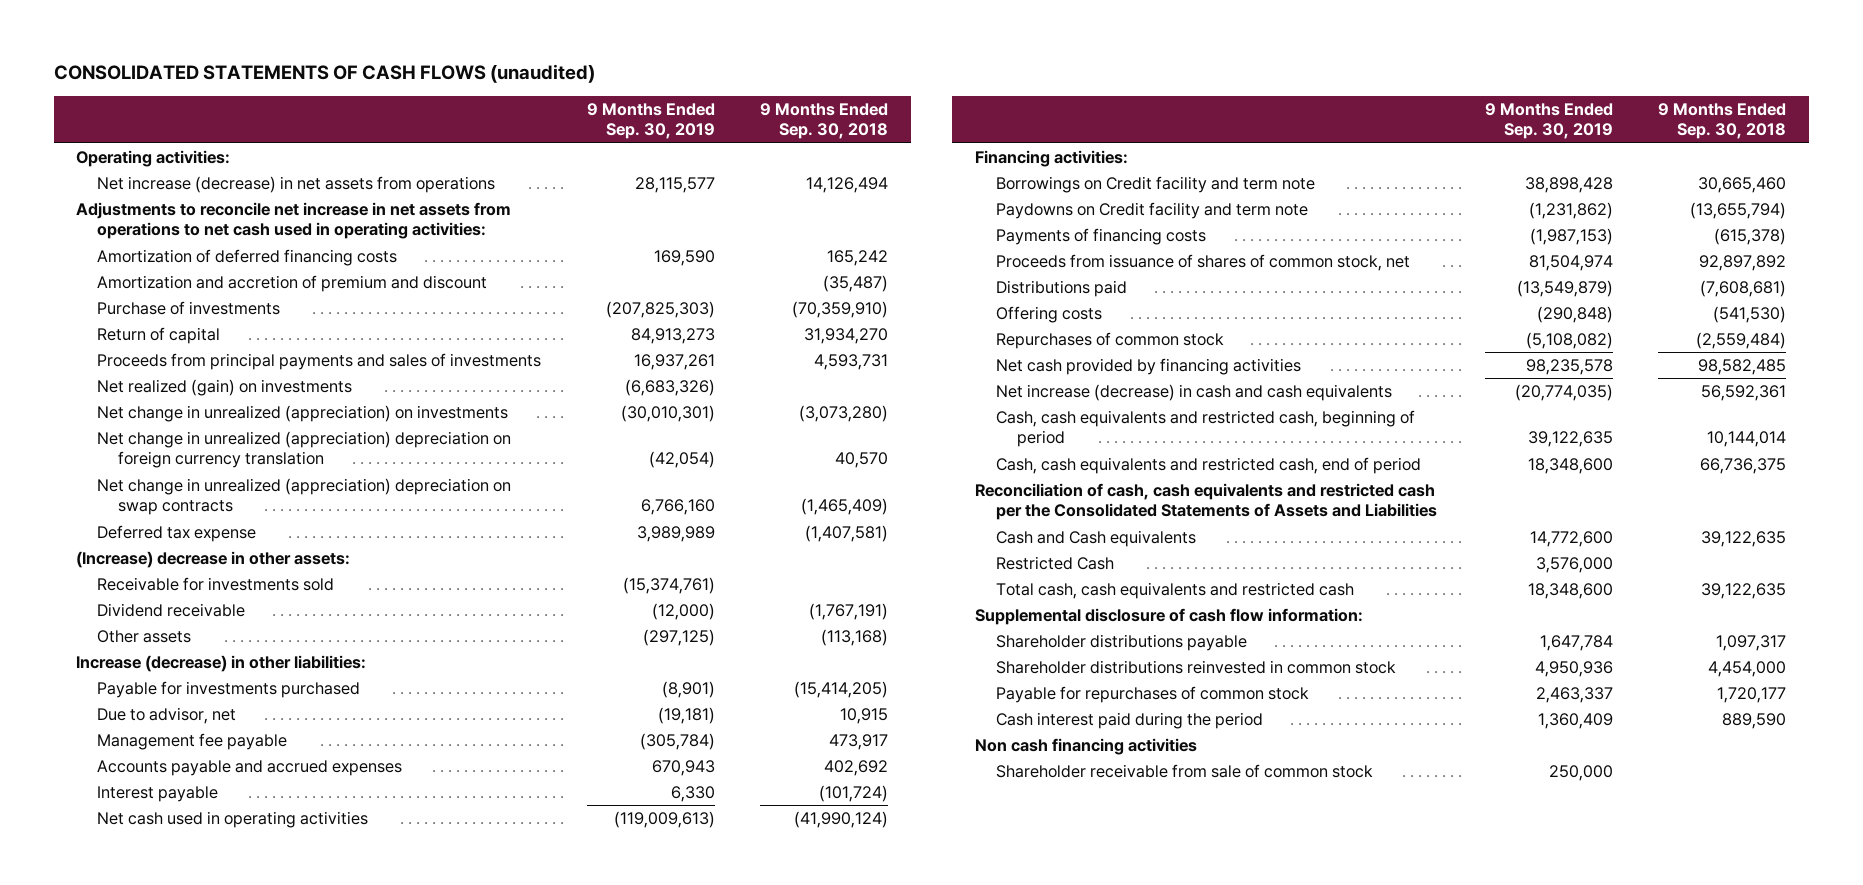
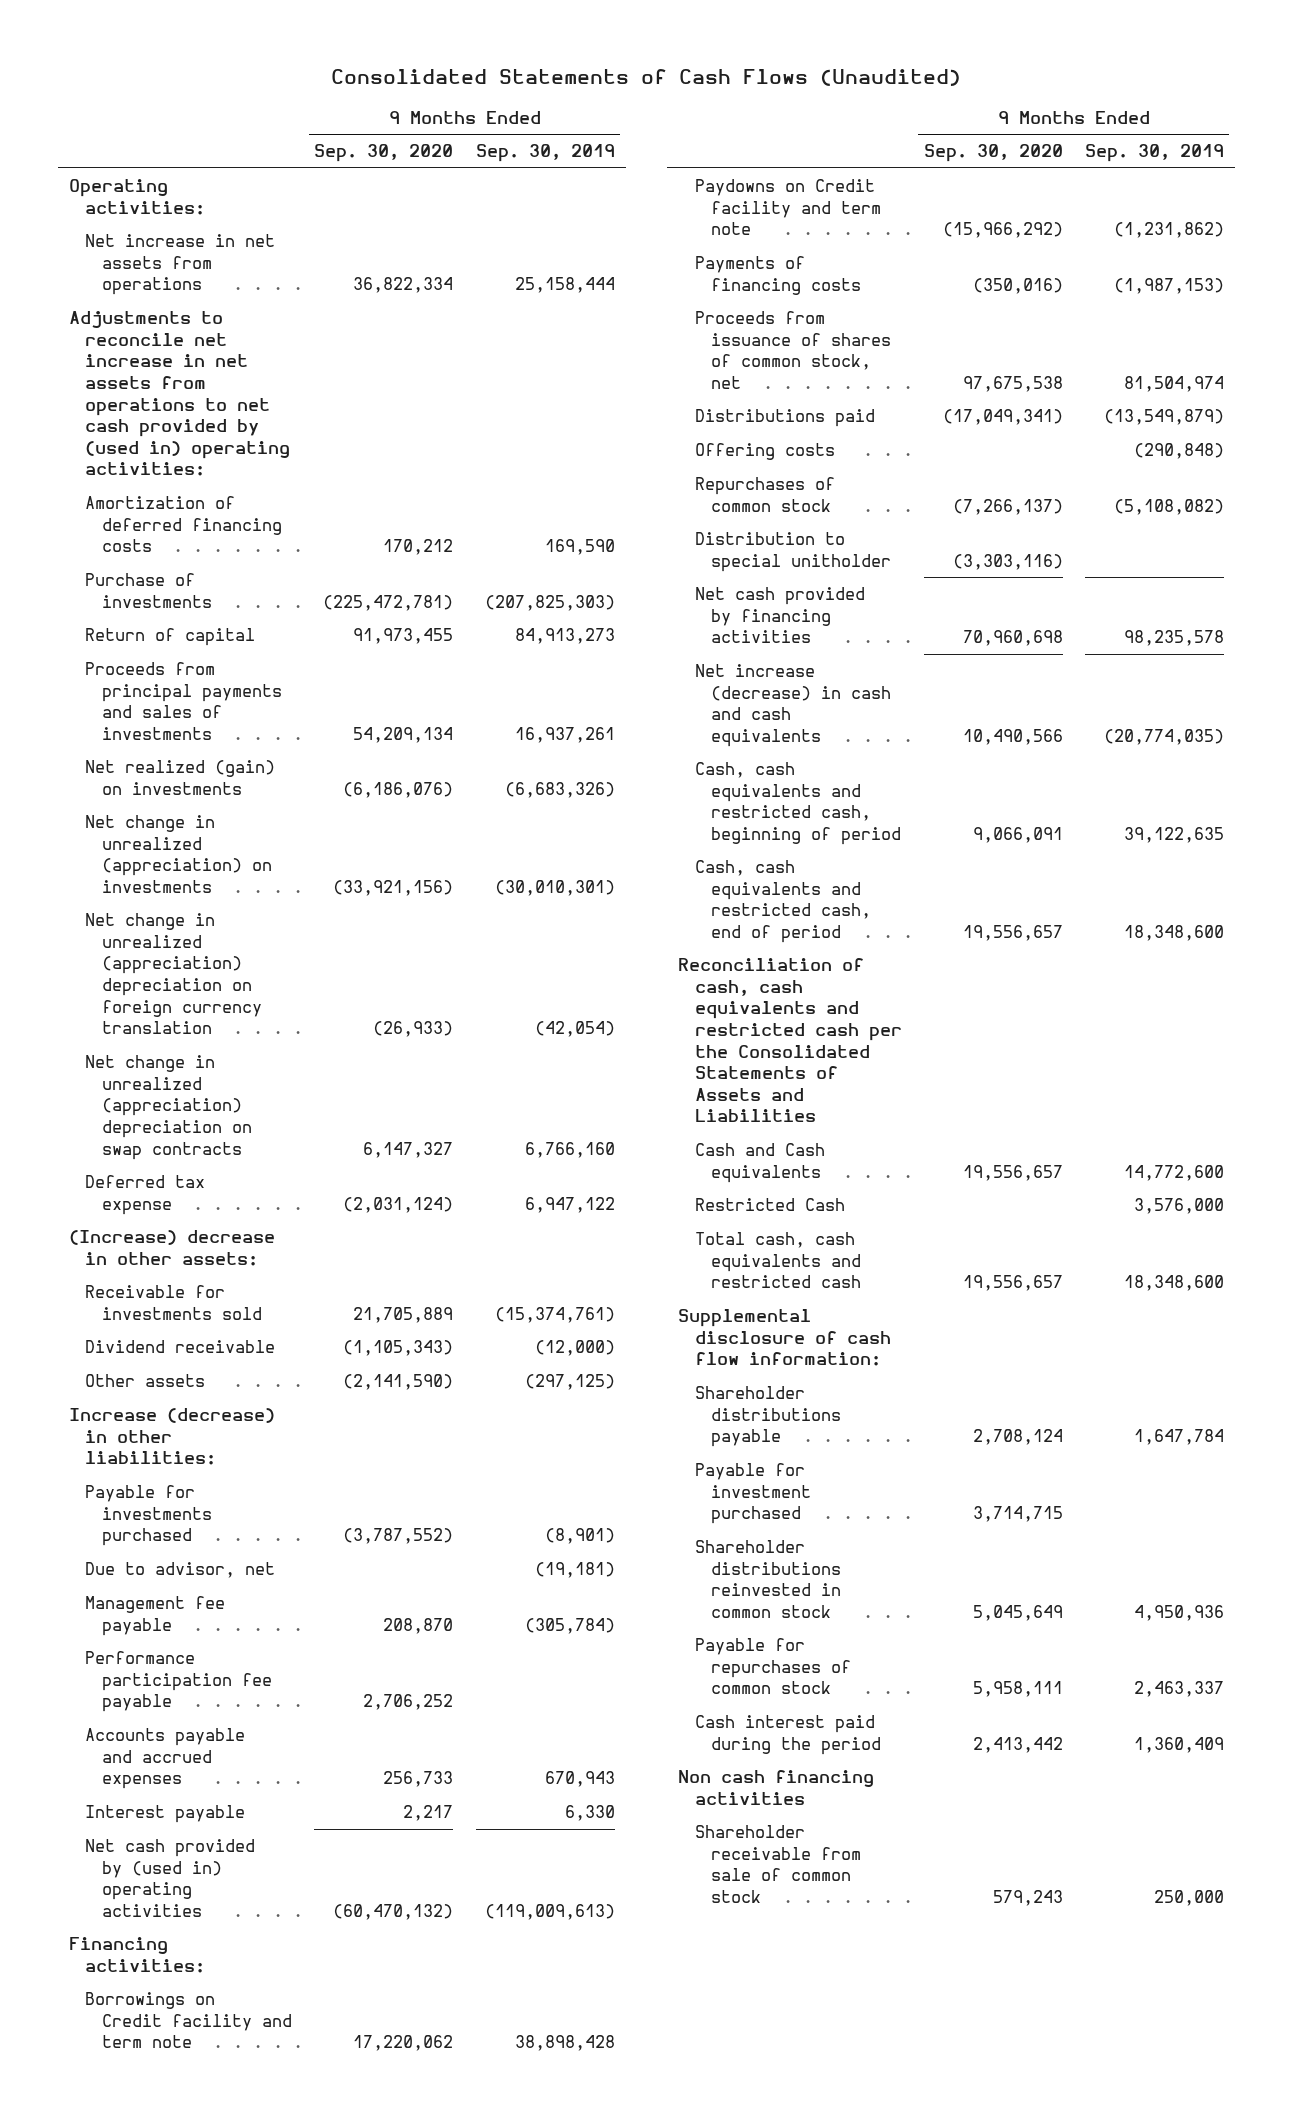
- CONSOLIDATED STATEMENTS OF CASH FLOWS (unaudited)
+ Consolidated Statements of Cash Flows (Unaudited)
- | 9 Months Ended Sep. 30, 2019 | 9 Months Ended Sep. 30, 2018
+ | 9 Months Ended Sep. 30, 2020 | 9 Months Ended Sep. 30, 2019
- Net increase (decrease) in net assets from operations | 28,115,577 | 14,126,494
- Adjustments to reconcile net increase in net assets from operations to net cash used in operating activities:
+ Net increase in net assets from operations | 36,822,334 | 25,158,444
+ Adjustments to reconcile net increase in net assets from operations to net cash provided by (used in) operating activities:
- Amortization and accretion of premium and discount | | (35,487)
- Deferred tax expense | 3,989,989 | (1,407,581)
+ Deferred tax expense | (2,031,124) | 6,947,122
+ Performance participation fee payable | 2,706,252 |
- Net cash used in operating activities | (119,009,613) | (41,990,124)
+ Net cash provided by (used in) operating activities | (60,470,132) | (119,009,613)
+ Distribution to special unitholder | (3,303,116) |
+ Payable for investment purchased | 3,714,715 |

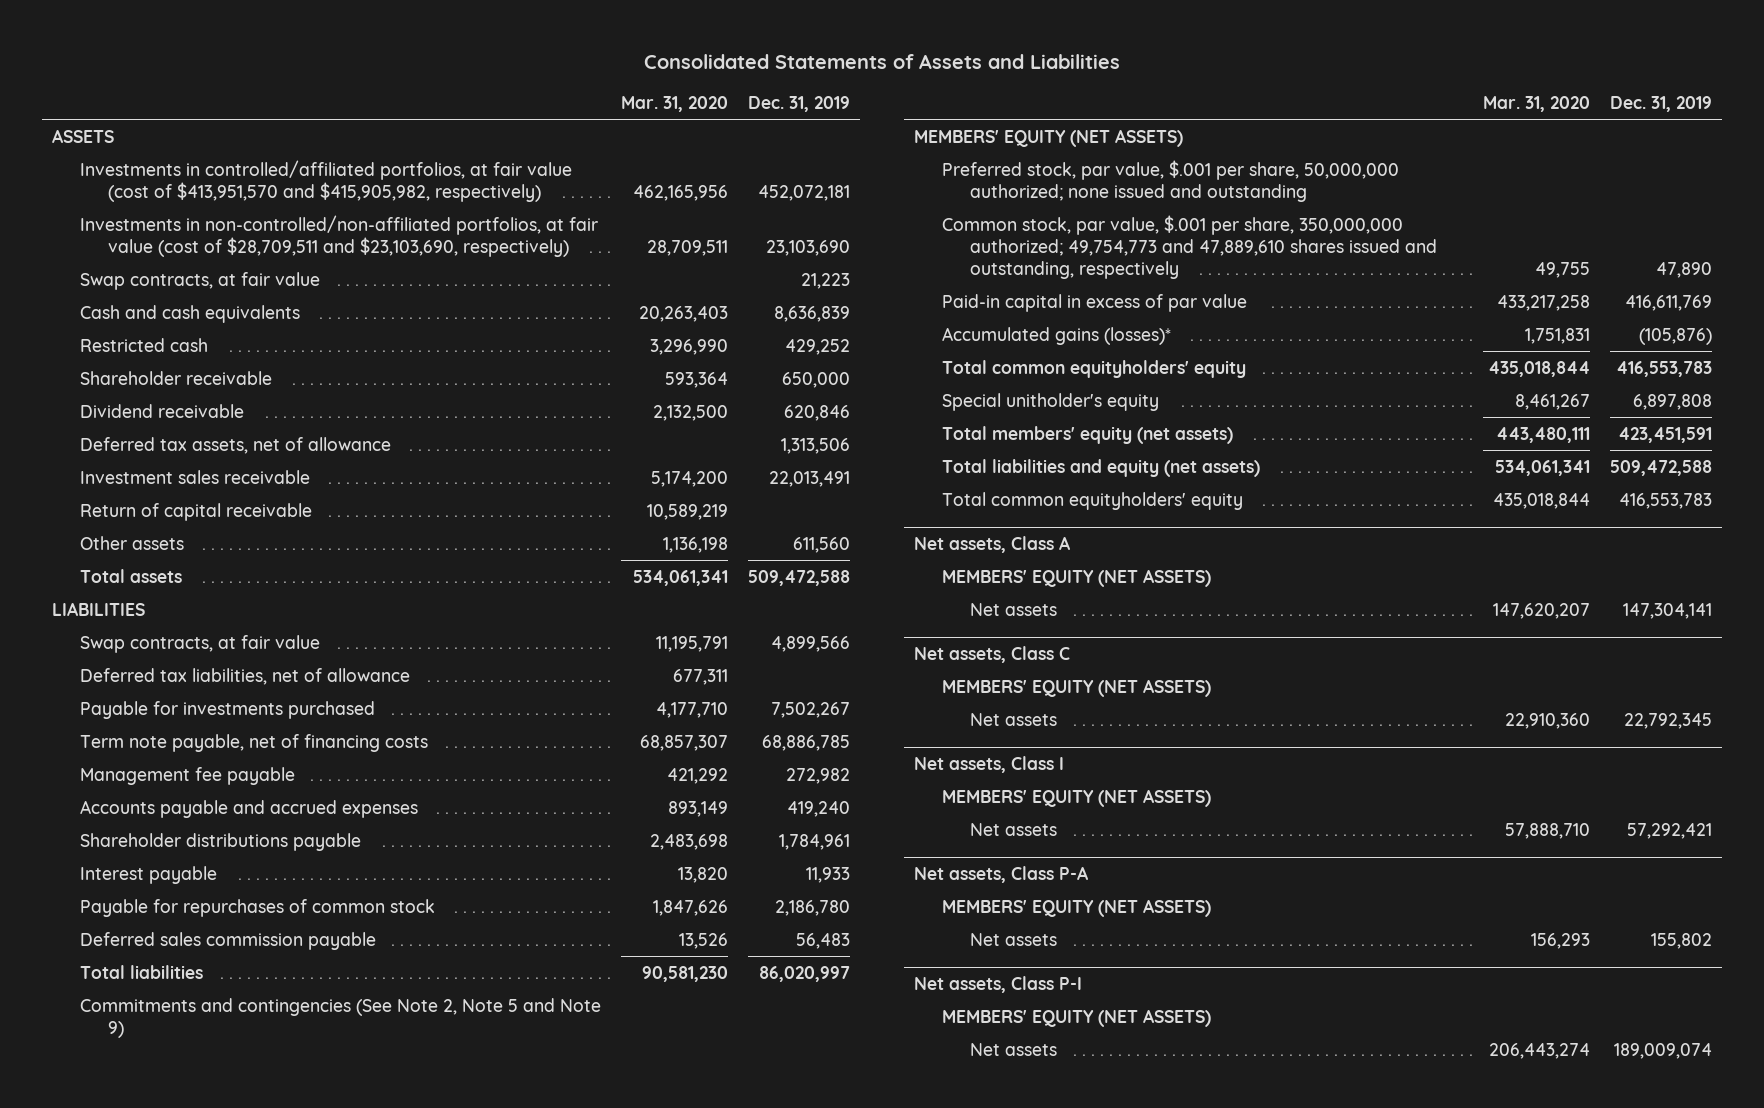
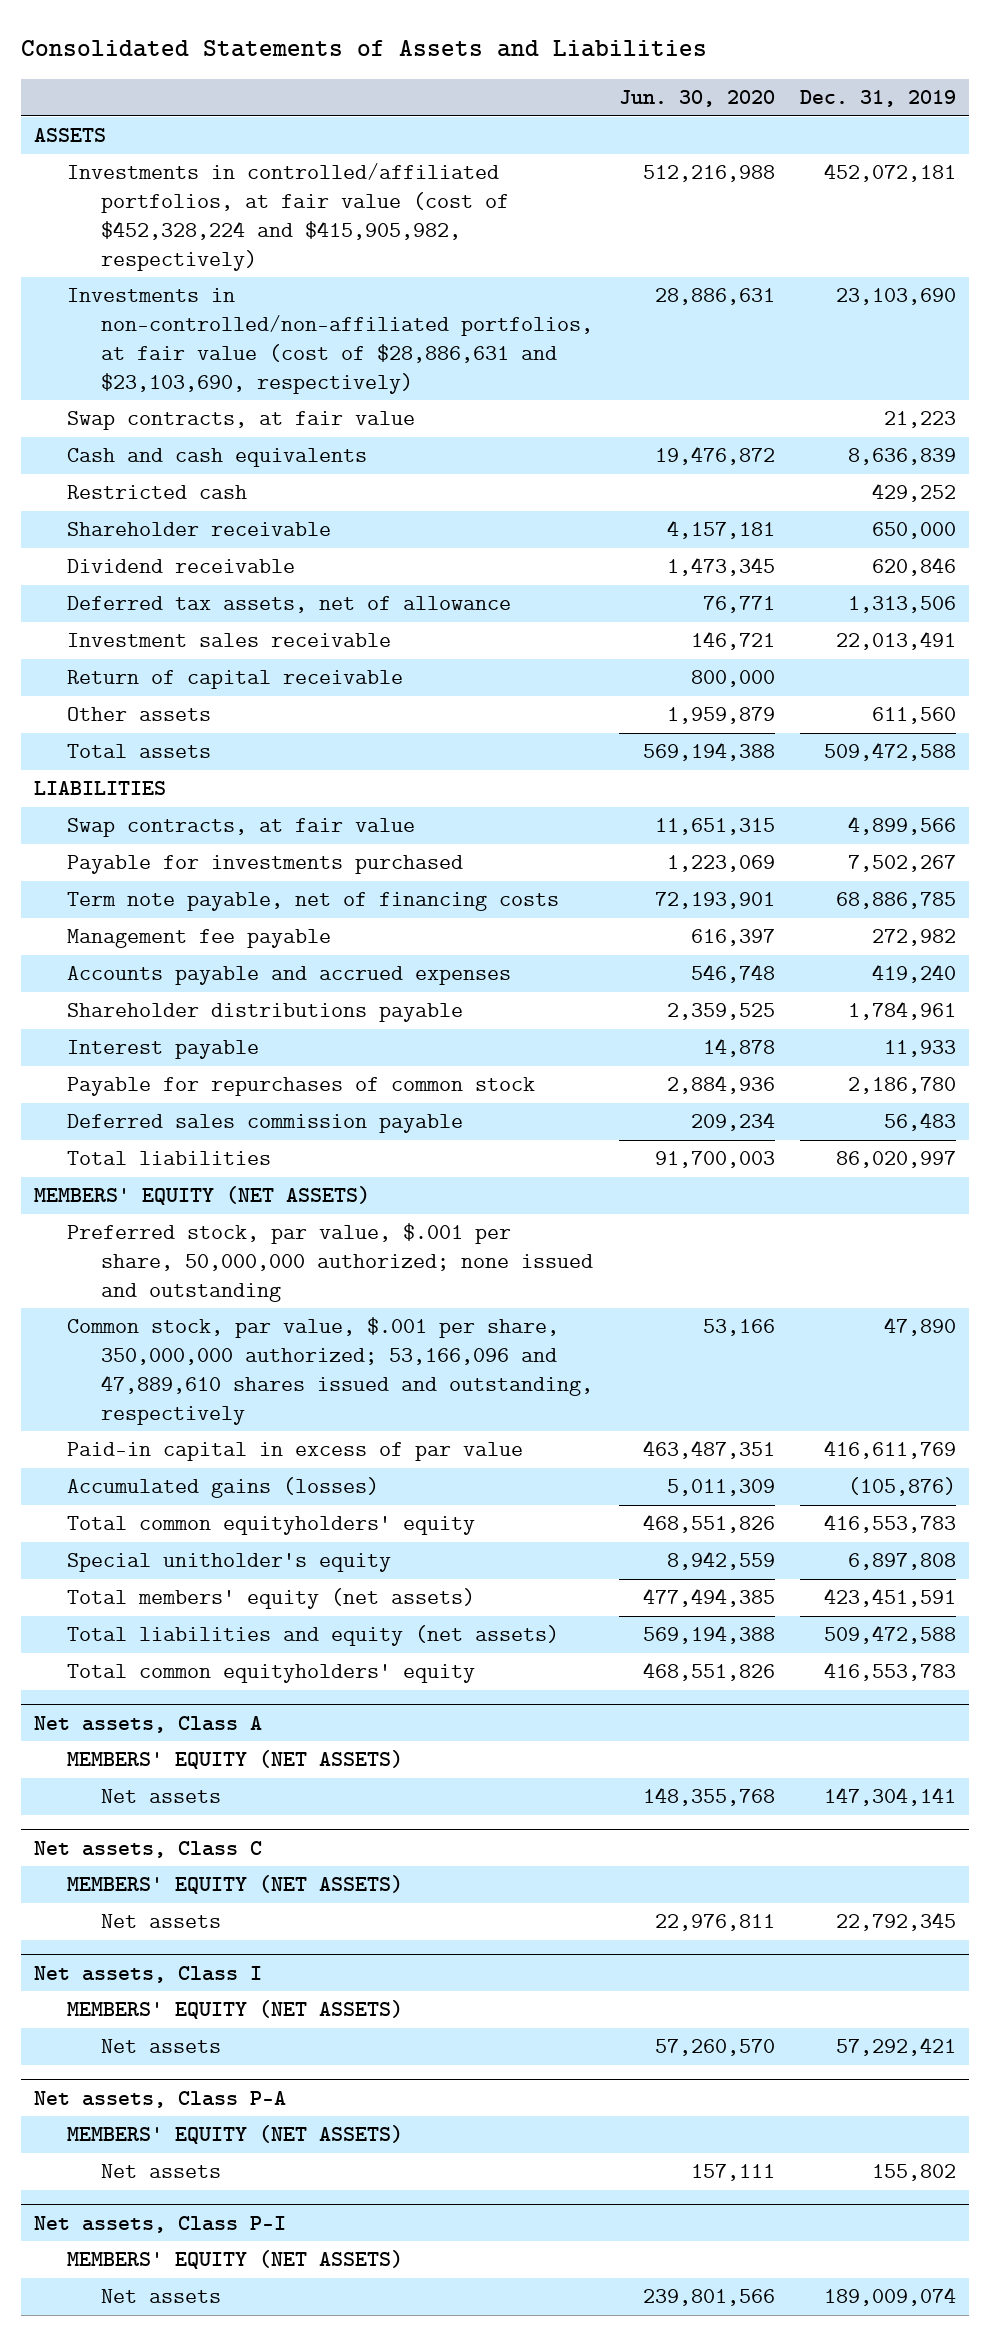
- | Mar. 31, 2020 | Dec. 31, 2019
+ | Jun. 30, 2020 | Dec. 31, 2019
- Investments in controlled/affiliated portfolios, at fair value (cost of $413,951,570 and $415,905,982, respectively) | 462,165,956 | 452,072,181
- Investments in non-controlled/non-affiliated portfolios, at fair value (cost of $28,709,511 and $23,103,690, respectively) | 28,709,511 | 23,103,690
+ Investments in controlled/affiliated portfolios, at fair value (cost of $452,328,224 and $415,905,982, respectively) | 512,216,988 | 452,072,181
+ Investments in non-controlled/non-affiliated portfolios, at fair value (cost of $28,886,631 and $23,103,690, respectively) | 28,886,631 | 23,103,690
- Deferred tax liabilities, net of allowance | 677,311 |
- Commitments and contingencies (See Note 2, Note 5 and Note 9)
- Common stock, par value, $.001 per share, 350,000,000 authorized; 49,754,773 and 47,889,610 shares issued and outstanding, respectively | 49,755 | 47,890
+ Common stock, par value, $.001 per share, 350,000,000 authorized; 53,166,096 and 47,889,610 shares issued and outstanding, respectively | 53,166 | 47,890
- Accumulated gains (losses)* | 1,751,831 | (105,876)
+ Accumulated gains (losses) | 5,011,309 | (105,876)

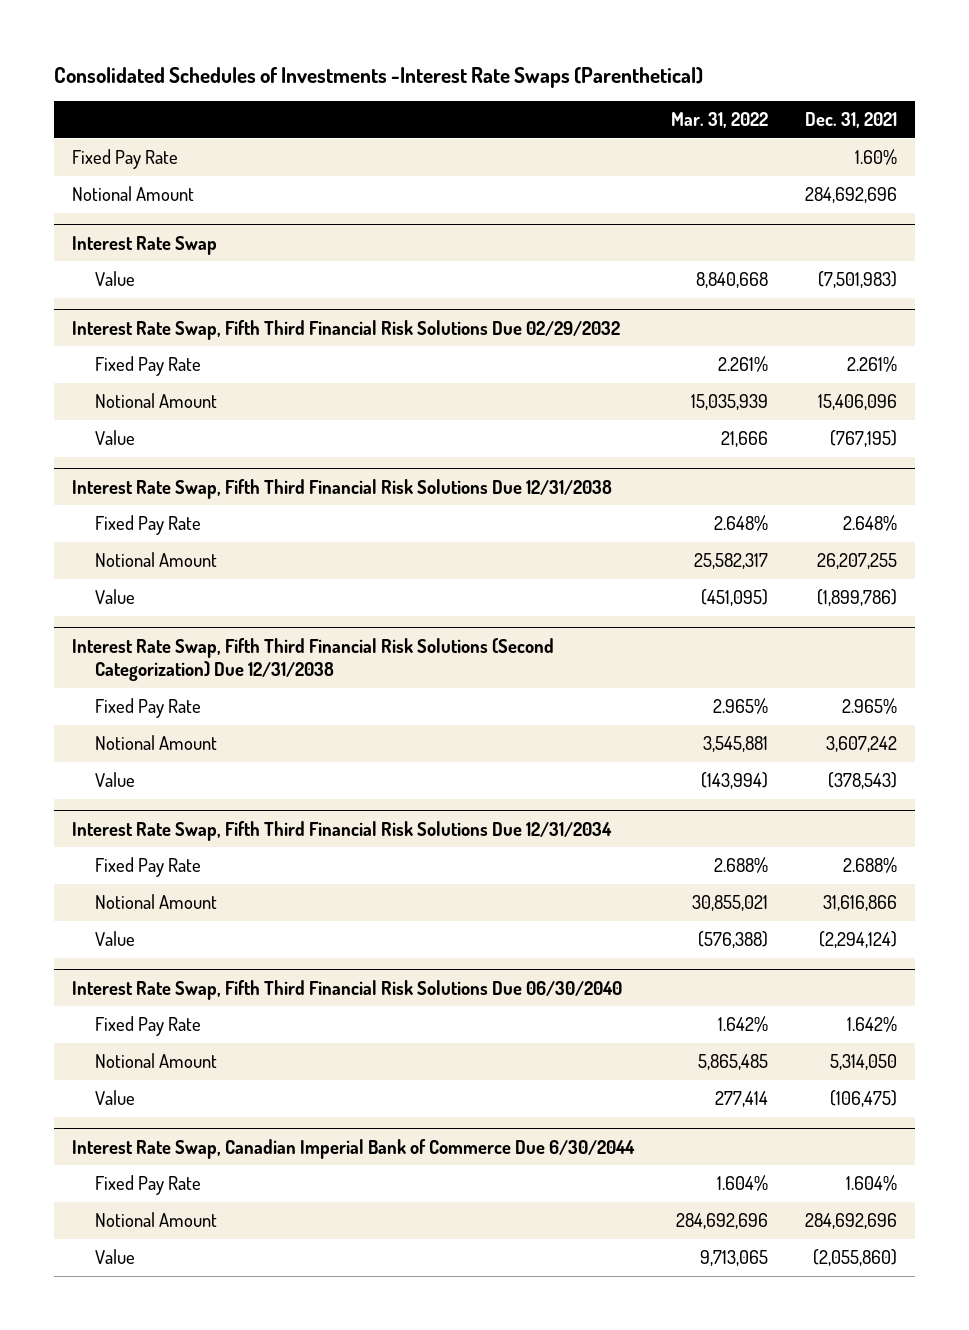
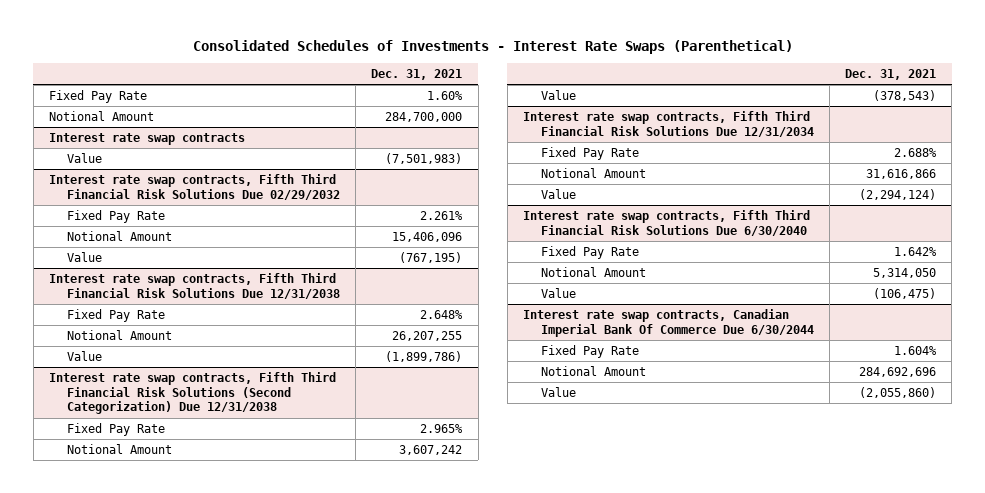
- Consolidated Schedules of Investments -Interest Rate Swaps (Parenthetical)
+ Consolidated Schedules of Investments - Interest Rate Swaps (Parenthetical)
- | Mar. 31, 2022 | Dec. 31, 2021
+ | Dec. 31, 2021
- Notional Amount | | 284,692,696
- Interest Rate Swap
+ Notional Amount | 284,700,000
+ Interest rate swap contracts
- Interest Rate Swap, Fifth Third Financial Risk Solutions Due 02/29/2032
+ Interest rate swap contracts, Fifth Third Financial Risk Solutions Due 02/29/2032
- Interest Rate Swap, Fifth Third Financial Risk Solutions Due 12/31/2038
+ Interest rate swap contracts, Fifth Third Financial Risk Solutions Due 12/31/2038
- Interest Rate Swap, Fifth Third Financial Risk Solutions (Second Categorization) Due 12/31/2038
+ Interest rate swap contracts, Fifth Third Financial Risk Solutions (Second Categorization) Due 12/31/2038
- Interest Rate Swap, Fifth Third Financial Risk Solutions Due 12/31/2034
+ Interest rate swap contracts, Fifth Third Financial Risk Solutions Due 12/31/2034
- Interest Rate Swap, Fifth Third Financial Risk Solutions Due 06/30/2040
+ Interest rate swap contracts, Fifth Third Financial Risk Solutions Due 6/30/2040
- Interest Rate Swap, Canadian Imperial Bank of Commerce Due 6/30/2044
+ Interest rate swap contracts, Canadian Imperial Bank Of Commerce Due 6/30/2044

